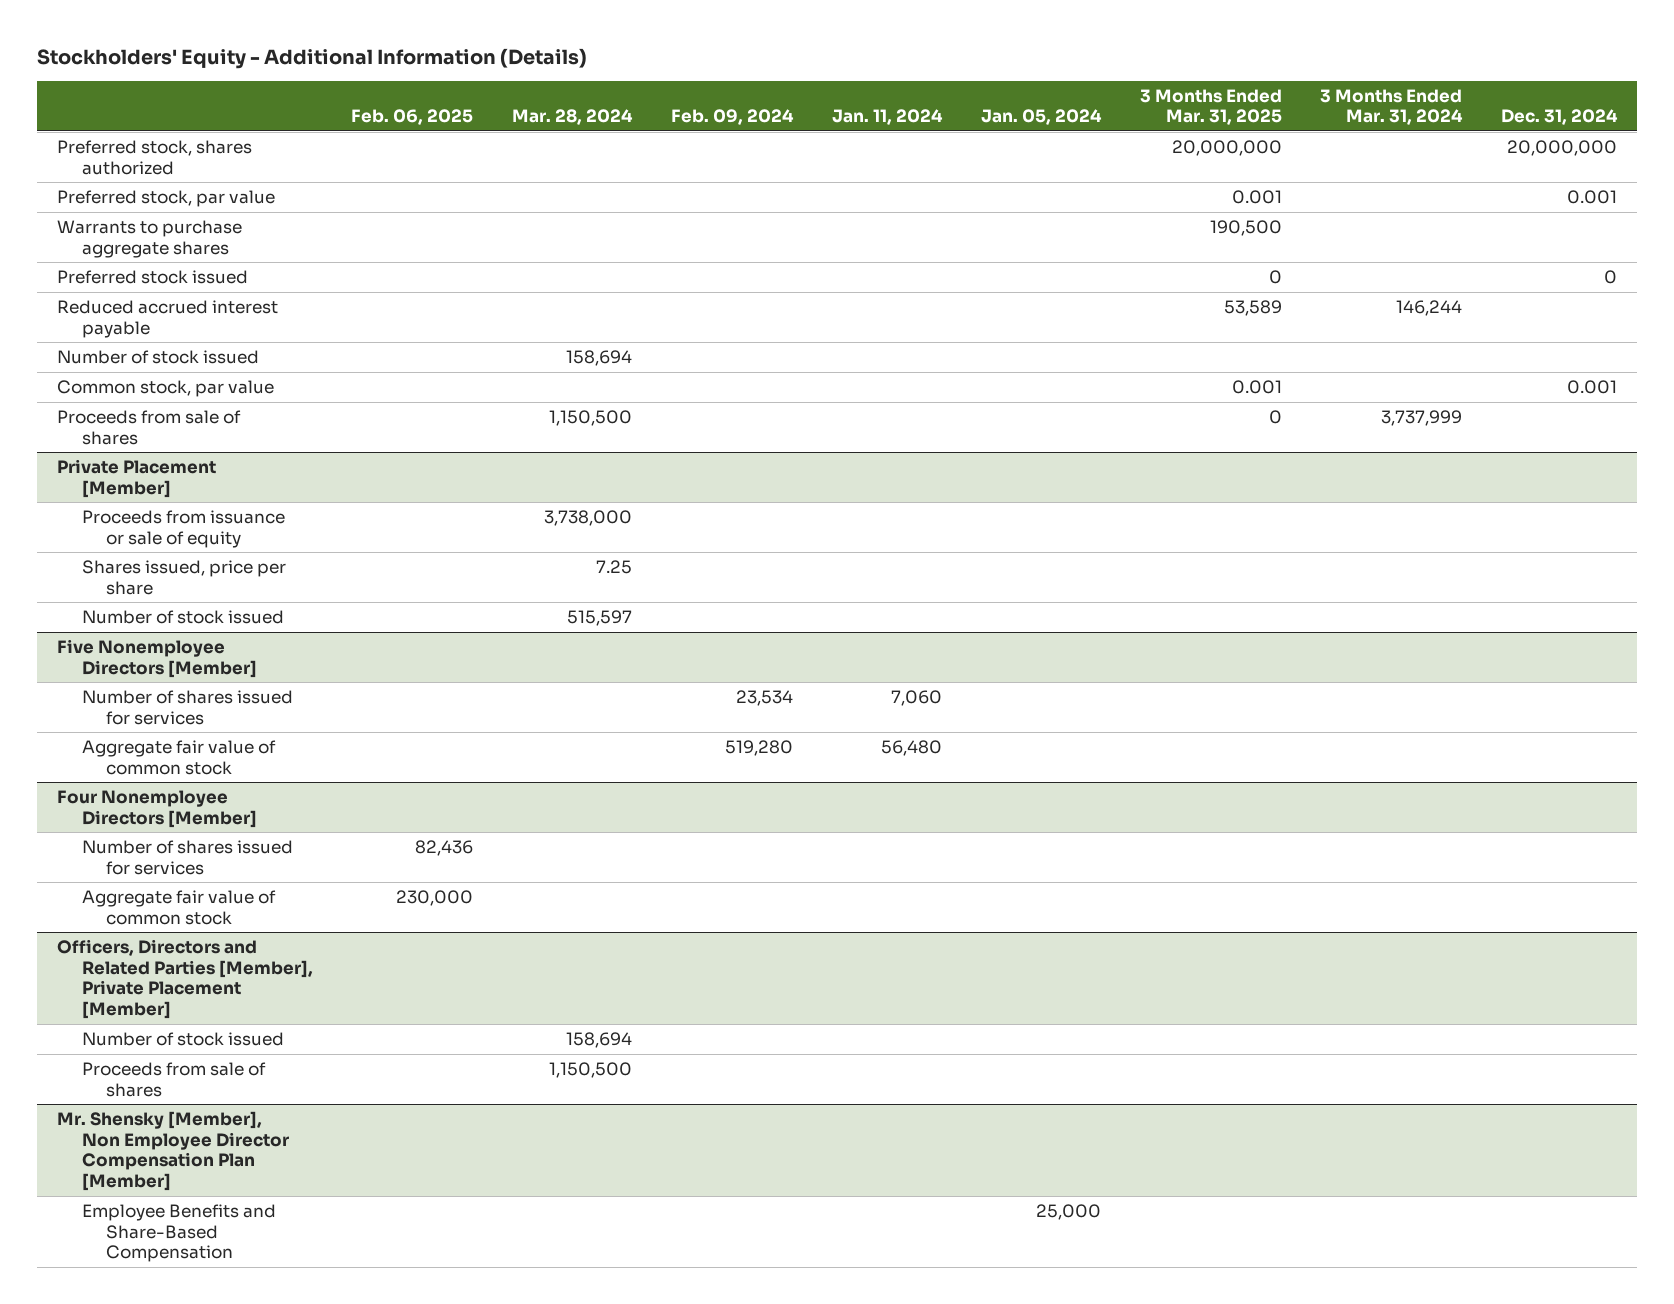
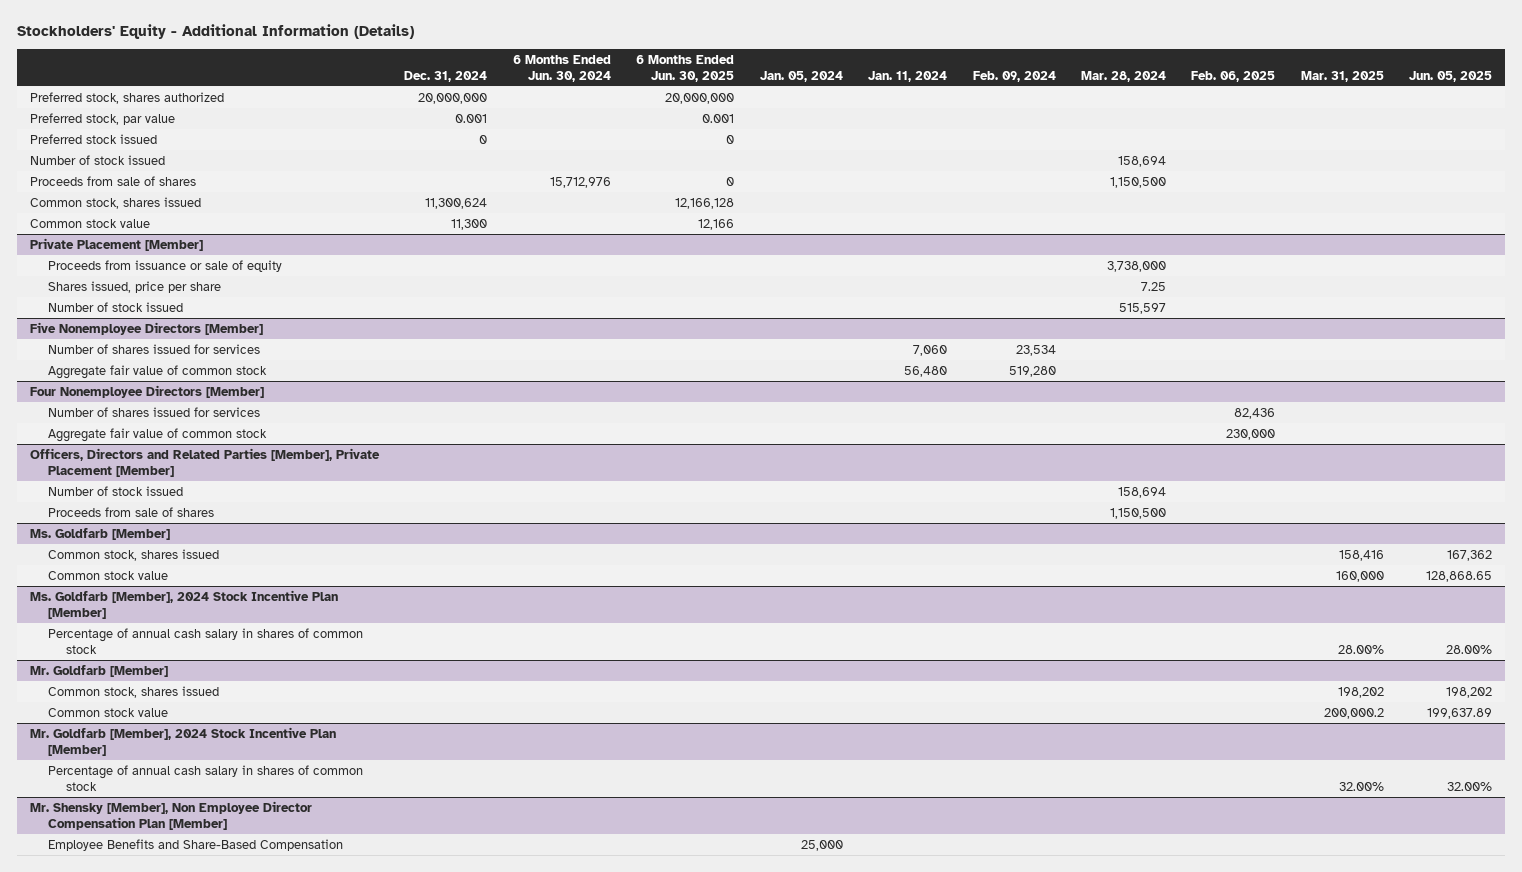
- | Feb. 06, 2025 | Mar. 28, 2024 | Feb. 09, 2024 | Jan. 11, 2024 | Jan. 05, 2024 | 3 Months Ended Mar. 31, 2025 | 3 Months Ended Mar. 31, 2024 | Dec. 31, 2024
+ | Dec. 31, 2024 | 6 Months Ended Jun. 30, 2024 | 6 Months Ended Jun. 30, 2025 | Jan. 05, 2024 | Jan. 11, 2024 | Feb. 09, 2024 | Mar. 28, 2024 | Feb. 06, 2025 | Mar. 31, 2025 | Jun. 05, 2025
- Warrants to purchase aggregate shares | | | | | | 190,500 | |
- Reduced accrued interest payable | | | | | | 53,589 | 146,244 |
- Common stock, par value | | | | | | 0.001 | | 0.001
+ Common stock, shares issued | 11,300,624 | | 12,166,128 | | | | | | |
+ Common stock value | 11,300 | | 12,166 | | | | | | |
+ Ms. Goldfarb [Member]
+ Common stock, shares issued | | | | | | | | | 158,416 | 167,362
+ Common stock value | | | | | | | | | 160,000 | 128,868.65
+ Ms. Goldfarb [Member], 2024 Stock Incentive Plan [Member]
+ Percentage of annual cash salary in shares of common stock | | | | | | | | | 28.00% | 28.00%
+ Mr. Goldfarb [Member]
+ Common stock, shares issued | | | | | | | | | 198,202 | 198,202
+ Common stock value | | | | | | | | | 200,000.2 | 199,637.89
+ Mr. Goldfarb [Member], 2024 Stock Incentive Plan [Member]
+ Percentage of annual cash salary in shares of common stock | | | | | | | | | 32.00% | 32.00%

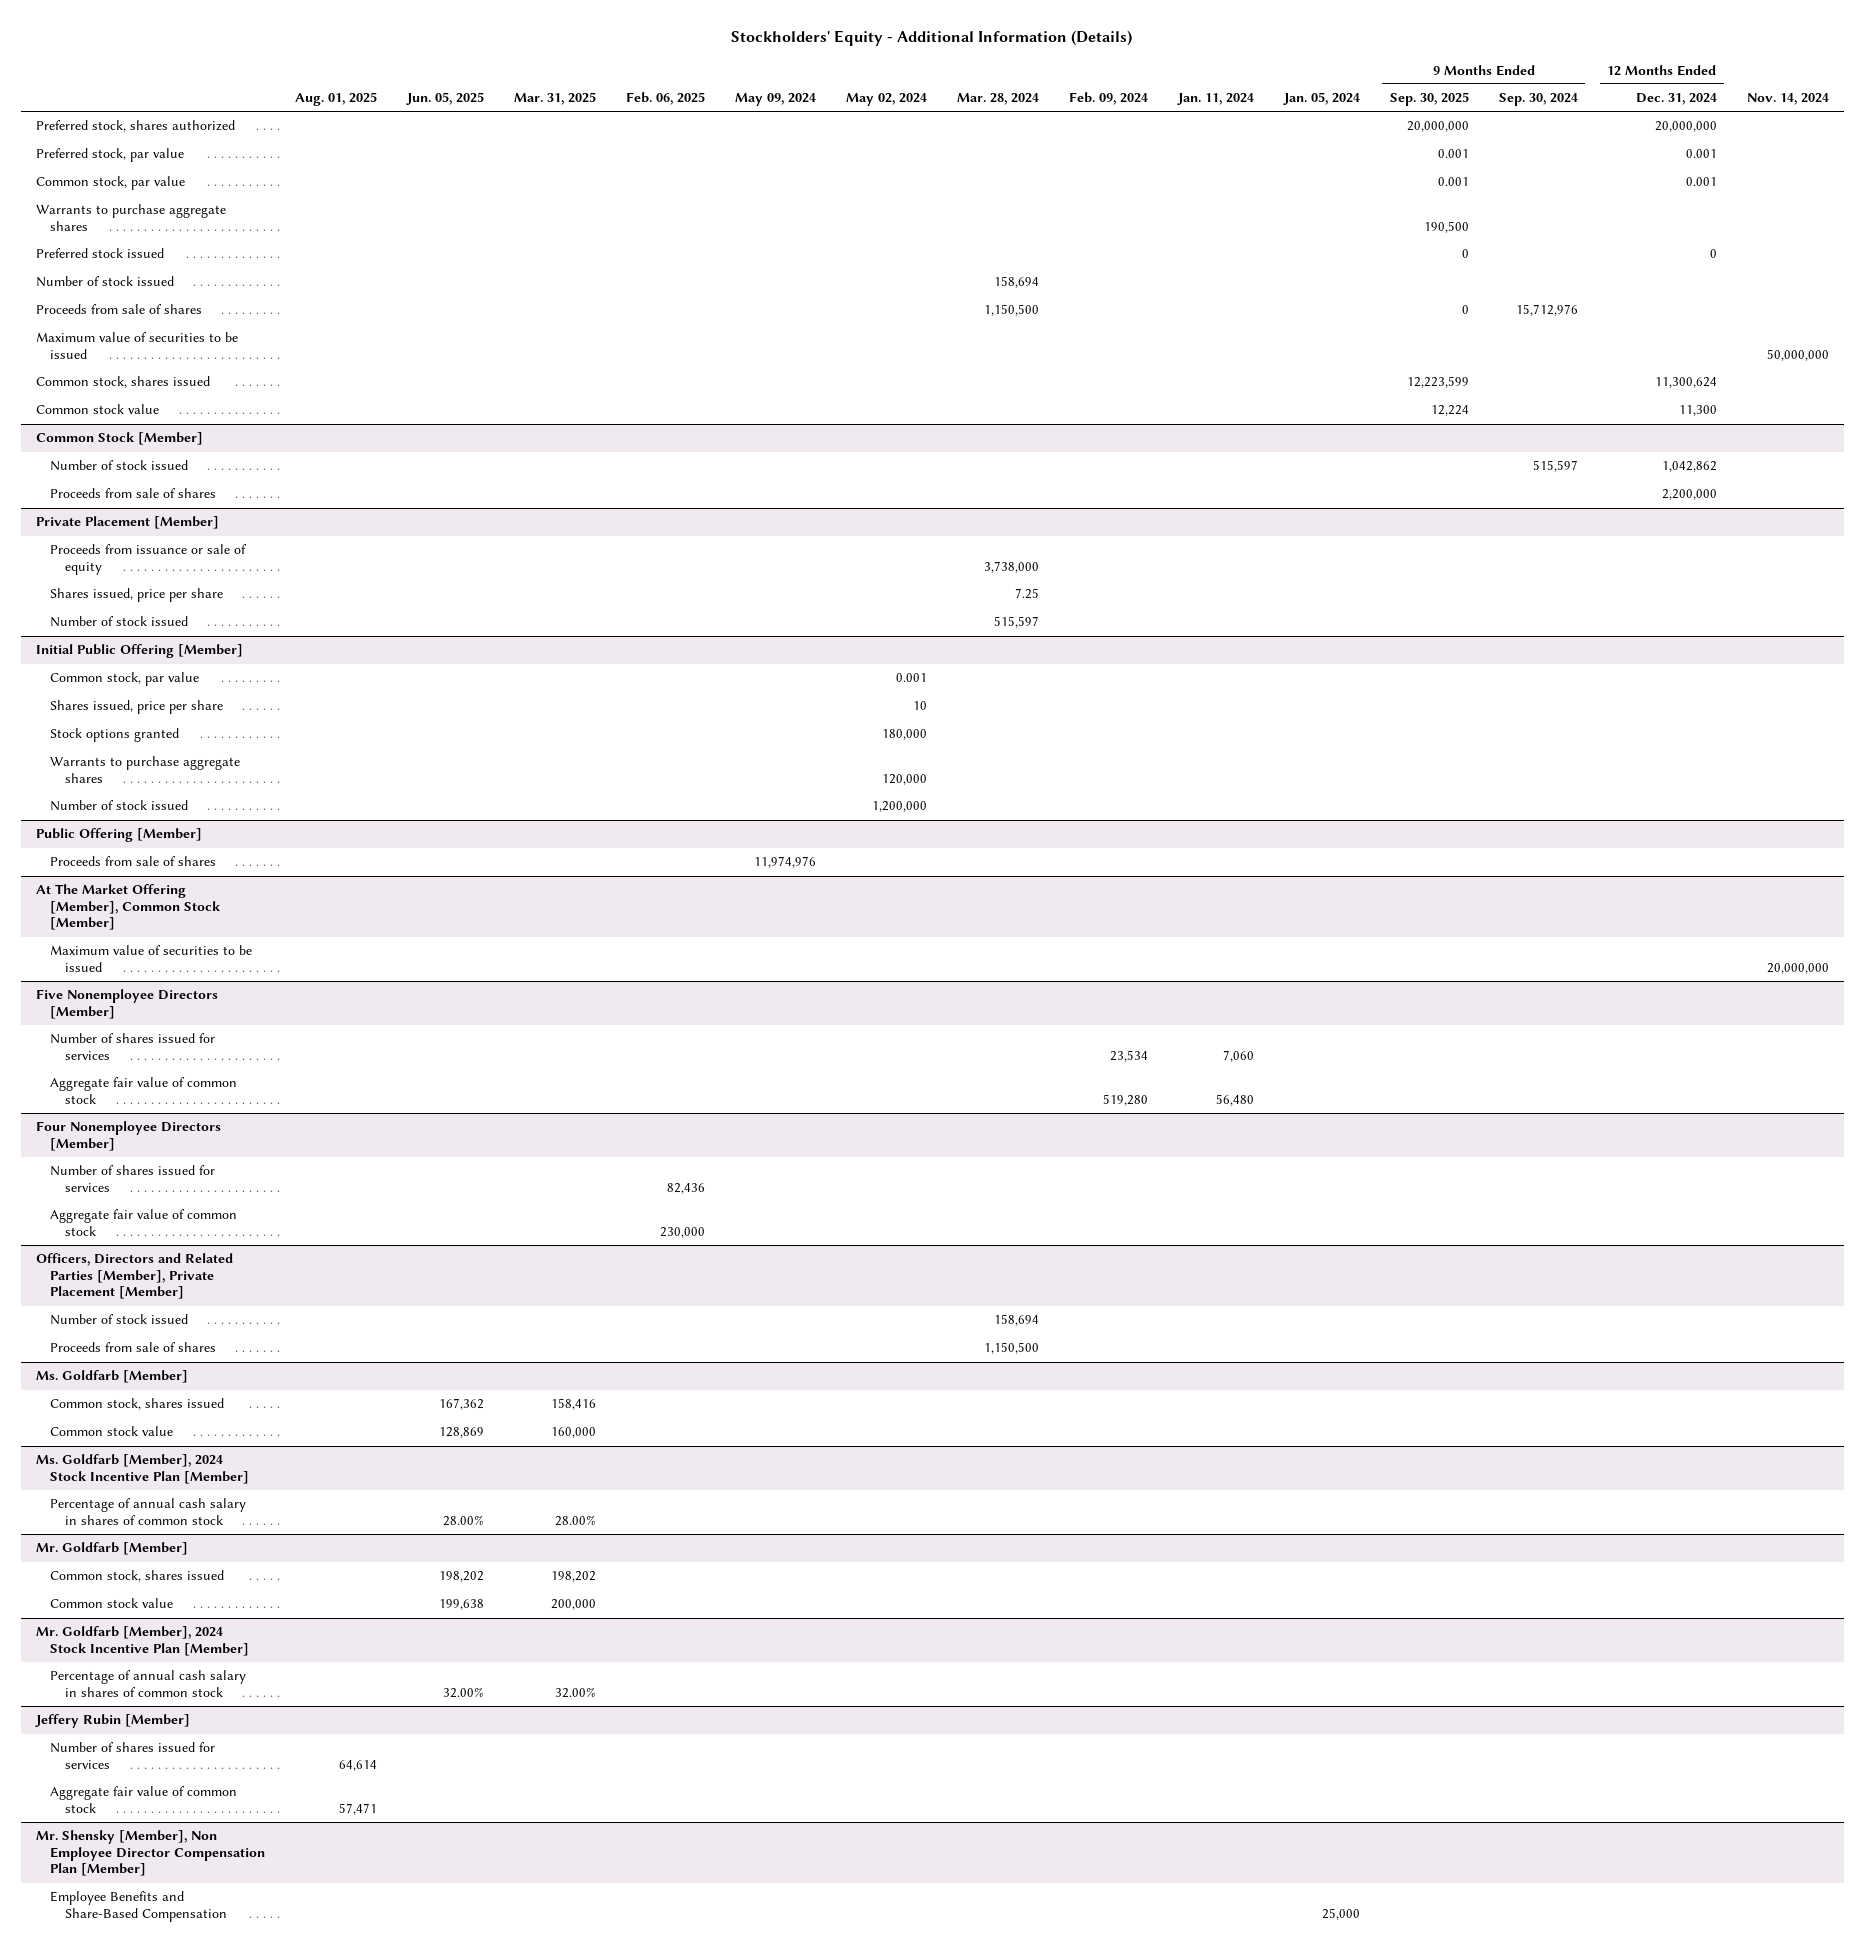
- | Dec. 31, 2024 | 6 Months Ended Jun. 30, 2024 | 6 Months Ended Jun. 30, 2025 | Jan. 05, 2024 | Jan. 11, 2024 | Feb. 09, 2024 | Mar. 28, 2024 | Feb. 06, 2025 | Mar. 31, 2025 | Jun. 05, 2025
+ | Aug. 01, 2025 | Jun. 05, 2025 | Mar. 31, 2025 | Feb. 06, 2025 | May 09, 2024 | May 02, 2024 | Mar. 28, 2024 | Feb. 09, 2024 | Jan. 11, 2024 | Jan. 05, 2024 | 9 Months Ended Sep. 30, 2025 | 9 Months Ended Sep. 30, 2024 | 12 Months Ended Dec. 31, 2024 | Nov. 14, 2024
+ Common stock, par value | | | | | | | | | | | 0.001 | | 0.001 |
+ Warrants to purchase aggregate shares | | | | | | | | | | | 190,500 | | |
+ Maximum value of securities to be issued | | | | | | | | | | | | | | 50,000,000
+ Common Stock [Member]
+ Number of stock issued | | | | | | | | | | | | 515,597 | 1,042,862 |
+ Proceeds from sale of shares | | | | | | | | | | | | | 2,200,000 |
+ Initial Public Offering [Member]
+ Common stock, par value | | | | | | 0.001 | | | | | | | |
+ Shares issued, price per share | | | | | | 10 | | | | | | | |
+ Stock options granted | | | | | | 180,000 | | | | | | | |
+ Warrants to purchase aggregate shares | | | | | | 120,000 | | | | | | | |
+ Number of stock issued | | | | | | 1,200,000 | | | | | | | |
+ Public Offering [Member]
+ Proceeds from sale of shares | | | | | 11,974,976 | | | | | | | | |
+ At The Market Offering [Member], Common Stock [Member]
+ Maximum value of securities to be issued | | | | | | | | | | | | | | 20,000,000
@ Ms. Goldfarb [Member]
- Common stock value | | | | | | | | | 160,000 | 128,868.65
+ Common stock value | | 128,869 | 160,000 | | | | | | | | | | |
@ Mr. Goldfarb [Member]
- Common stock value | | | | | | | | | 200,000.2 | 199,637.89
+ Common stock value | | 199,638 | 200,000 | | | | | | | | | | |
+ Jeffery Rubin [Member]
+ Number of shares issued for services | 64,614 | | | | | | | | | | | | |
+ Aggregate fair value of common stock | 57,471 | | | | | | | | | | | | |

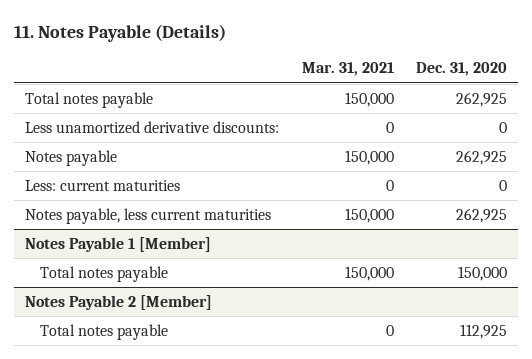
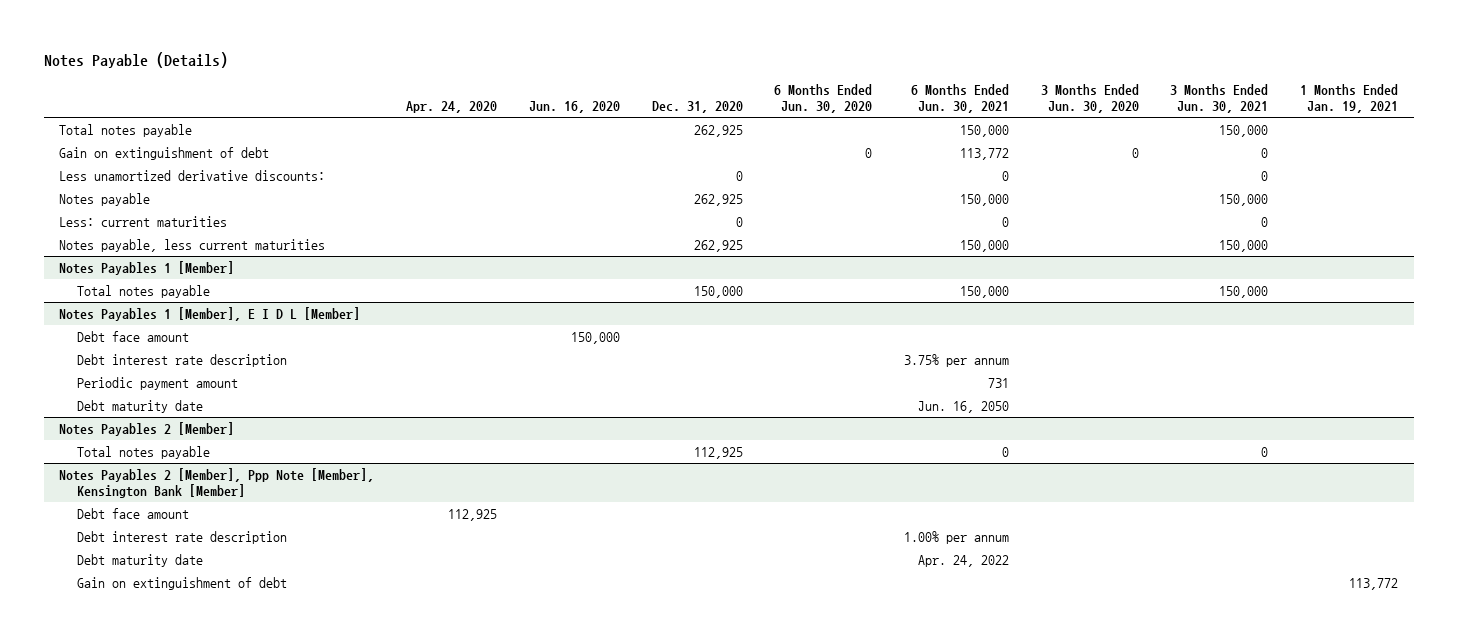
- 11. Notes Payable (Details)
+ Notes Payable (Details)
- | Mar. 31, 2021 | Dec. 31, 2020
+ | Apr. 24, 2020 | Jun. 16, 2020 | Dec. 31, 2020 | 6 Months Ended Jun. 30, 2020 | 6 Months Ended Jun. 30, 2021 | 3 Months Ended Jun. 30, 2020 | 3 Months Ended Jun. 30, 2021 | 1 Months Ended Jan. 19, 2021
+ Gain on extinguishment of debt | | | | 0 | 113,772 | 0 | 0 |
- Notes Payable 1 [Member]
+ Notes Payables 1 [Member]
- Notes Payable 2 [Member]
+ Notes Payables 1 [Member], E I D L [Member]
+ Debt face amount | | 150,000 | | | | | |
+ Debt interest rate description | | | | | 3.75% per annum | | |
+ Periodic payment amount | | | | | 731 | | |
+ Debt maturity date | | | | | Jun. 16, 2050 | | |
+ Notes Payables 2 [Member]
+ Notes Payables 2 [Member], Ppp Note [Member], Kensington Bank [Member]
+ Debt face amount | 112,925 | | | | | | |
+ Debt interest rate description | | | | | 1.00% per annum | | |
+ Debt maturity date | | | | | Apr. 24, 2022 | | |
+ Gain on extinguishment of debt | | | | | | | | 113,772

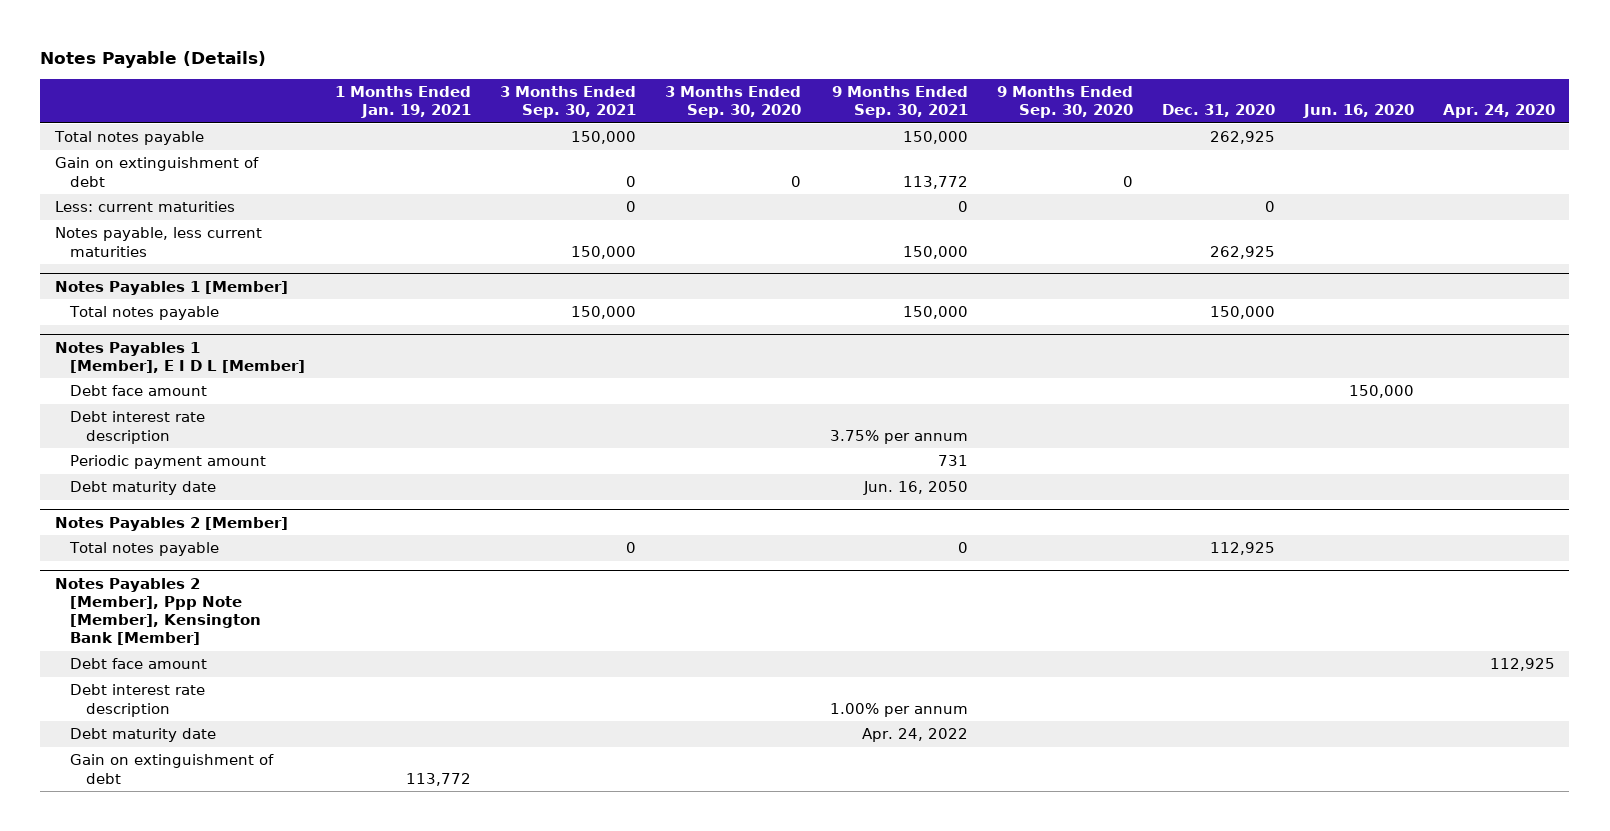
- | Apr. 24, 2020 | Jun. 16, 2020 | Dec. 31, 2020 | 6 Months Ended Jun. 30, 2020 | 6 Months Ended Jun. 30, 2021 | 3 Months Ended Jun. 30, 2020 | 3 Months Ended Jun. 30, 2021 | 1 Months Ended Jan. 19, 2021
+ | 1 Months Ended Jan. 19, 2021 | 3 Months Ended Sep. 30, 2021 | 3 Months Ended Sep. 30, 2020 | 9 Months Ended Sep. 30, 2021 | 9 Months Ended Sep. 30, 2020 | Dec. 31, 2020 | Jun. 16, 2020 | Apr. 24, 2020
- Less unamortized derivative discounts: | | | 0 | | 0 | | 0 |
- Notes payable | | | 262,925 | | 150,000 | | 150,000 |

